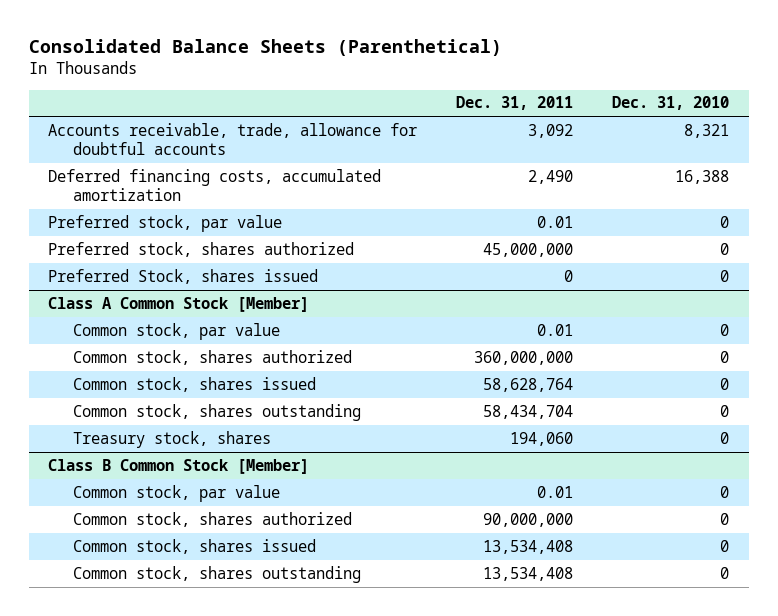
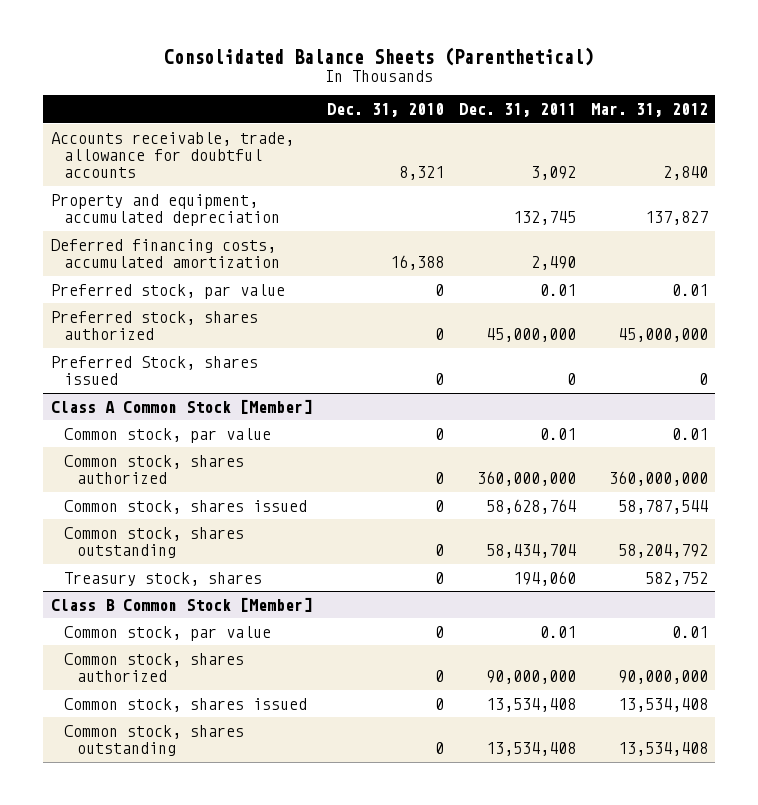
- | Dec. 31, 2011 | Dec. 31, 2010
+ | Dec. 31, 2010 | Dec. 31, 2011 | Mar. 31, 2012
+ Property and equipment, accumulated depreciation | | 132,745 | 137,827

